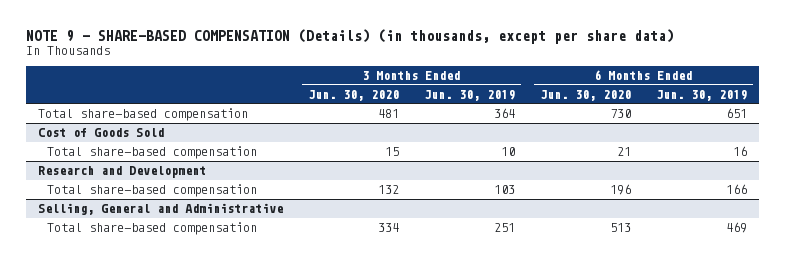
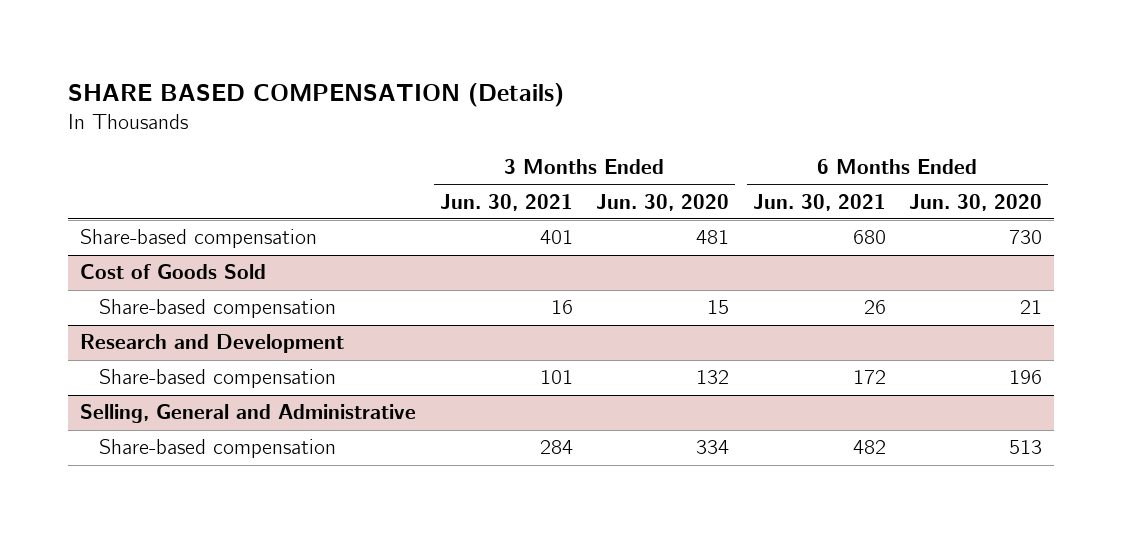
- NOTE 9 - SHARE-BASED COMPENSATION (Details) (in thousands, except per share data)
+ SHARE BASED COMPENSATION (Details)
- | 3 Months Ended Jun. 30, 2020 | 3 Months Ended Jun. 30, 2019 | 6 Months Ended Jun. 30, 2020 | 6 Months Ended Jun. 30, 2019
+ | 3 Months Ended Jun. 30, 2021 | 3 Months Ended Jun. 30, 2020 | 6 Months Ended Jun. 30, 2021 | 6 Months Ended Jun. 30, 2020
- Total share-based compensation | 481 | 364 | 730 | 651
+ Share-based compensation | 401 | 481 | 680 | 730
@ Cost of Goods Sold
- Total share-based compensation | 15 | 10 | 21 | 16
+ Share-based compensation | 16 | 15 | 26 | 21
@ Research and Development
- Total share-based compensation | 132 | 103 | 196 | 166
+ Share-based compensation | 101 | 132 | 172 | 196
@ Selling, General and Administrative
- Total share-based compensation | 334 | 251 | 513 | 469
+ Share-based compensation | 284 | 334 | 482 | 513

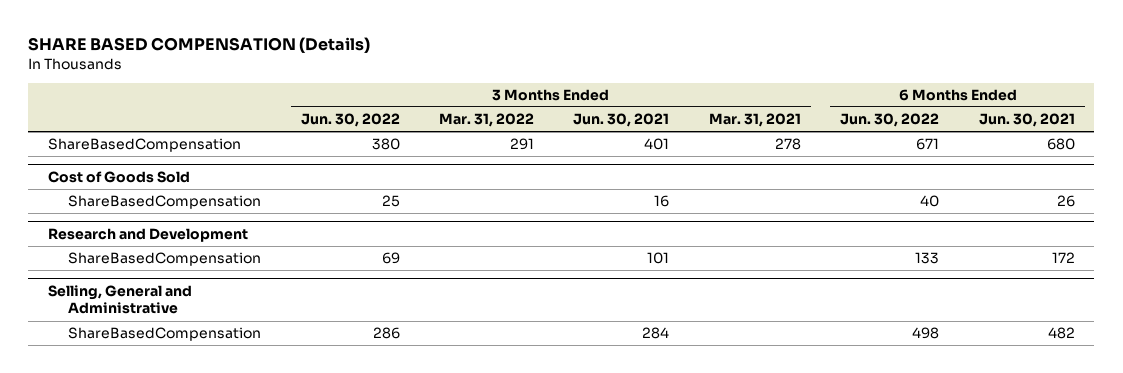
- | 3 Months Ended Jun. 30, 2021 | 3 Months Ended Jun. 30, 2020 | 6 Months Ended Jun. 30, 2021 | 6 Months Ended Jun. 30, 2020
+ | 3 Months Ended Jun. 30, 2022 | 3 Months Ended Mar. 31, 2022 | 3 Months Ended Jun. 30, 2021 | 3 Months Ended Mar. 31, 2021 | 6 Months Ended Jun. 30, 2022 | 6 Months Ended Jun. 30, 2021
- Share-based compensation | 401 | 481 | 680 | 730
+ ShareBasedCompensation | 380 | 291 | 401 | 278 | 671 | 680
@ Cost of Goods Sold
- Share-based compensation | 16 | 15 | 26 | 21
+ ShareBasedCompensation | 25 | | 16 | | 40 | 26
@ Research and Development
- Share-based compensation | 101 | 132 | 172 | 196
+ ShareBasedCompensation | 69 | | 101 | | 133 | 172
@ Selling, General and Administrative
- Share-based compensation | 284 | 334 | 482 | 513
+ ShareBasedCompensation | 286 | | 284 | | 498 | 482

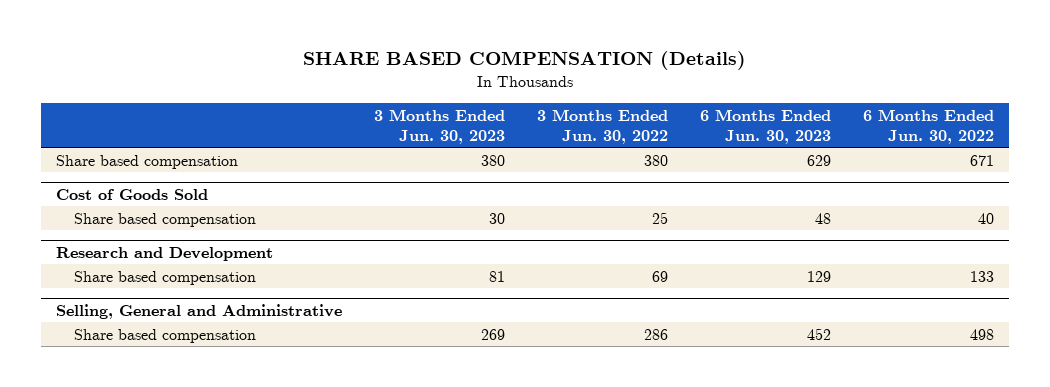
- | 3 Months Ended Jun. 30, 2022 | 3 Months Ended Mar. 31, 2022 | 3 Months Ended Jun. 30, 2021 | 3 Months Ended Mar. 31, 2021 | 6 Months Ended Jun. 30, 2022 | 6 Months Ended Jun. 30, 2021
+ | 3 Months Ended Jun. 30, 2023 | 3 Months Ended Jun. 30, 2022 | 6 Months Ended Jun. 30, 2023 | 6 Months Ended Jun. 30, 2022
- ShareBasedCompensation | 380 | 291 | 401 | 278 | 671 | 680
+ Share based compensation | 380 | 380 | 629 | 671
@ Cost of Goods Sold
- ShareBasedCompensation | 25 | | 16 | | 40 | 26
+ Share based compensation | 30 | 25 | 48 | 40
@ Research and Development
- ShareBasedCompensation | 69 | | 101 | | 133 | 172
+ Share based compensation | 81 | 69 | 129 | 133
@ Selling, General and Administrative
- ShareBasedCompensation | 286 | | 284 | | 498 | 482
+ Share based compensation | 269 | 286 | 452 | 498

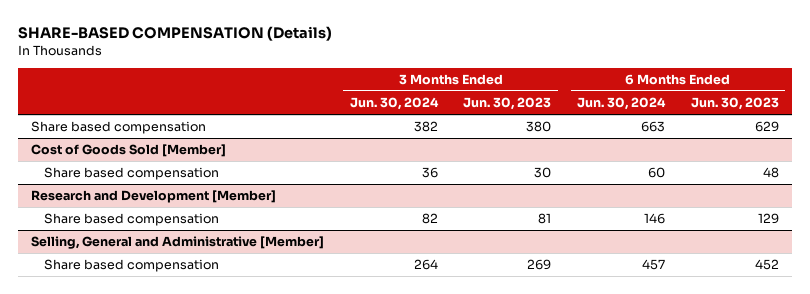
- SHARE BASED COMPENSATION (Details)
+ SHARE-BASED COMPENSATION (Details)
- | 3 Months Ended Jun. 30, 2023 | 3 Months Ended Jun. 30, 2022 | 6 Months Ended Jun. 30, 2023 | 6 Months Ended Jun. 30, 2022
+ | 3 Months Ended Jun. 30, 2024 | 3 Months Ended Jun. 30, 2023 | 6 Months Ended Jun. 30, 2024 | 6 Months Ended Jun. 30, 2023
- Cost of Goods Sold
+ Cost of Goods Sold [Member]
- Research and Development
+ Research and Development [Member]
- Selling, General and Administrative
+ Selling, General and Administrative [Member]

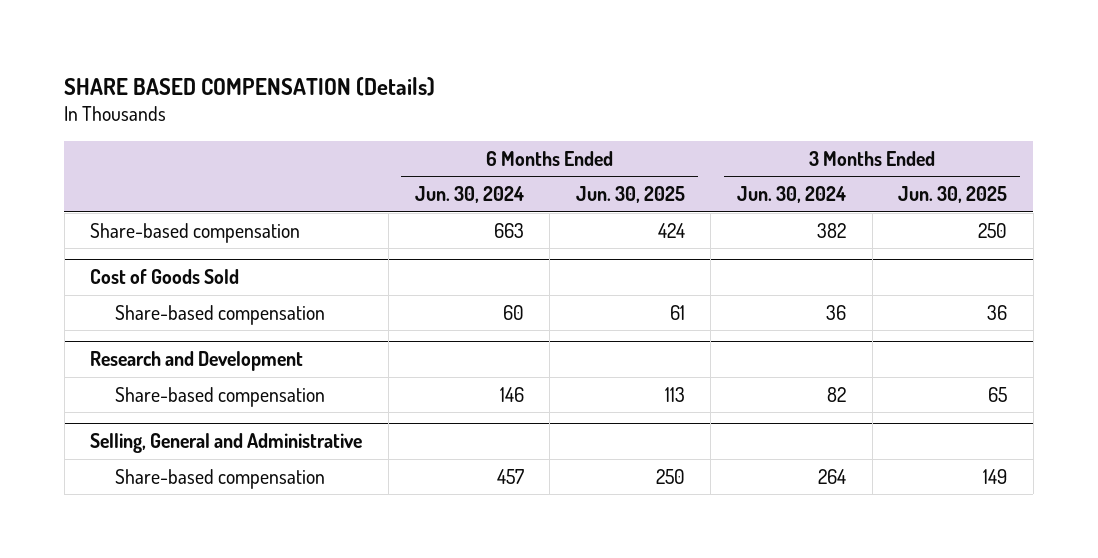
- SHARE-BASED COMPENSATION (Details)
+ SHARE BASED COMPENSATION (Details)
- | 3 Months Ended Jun. 30, 2024 | 3 Months Ended Jun. 30, 2023 | 6 Months Ended Jun. 30, 2024 | 6 Months Ended Jun. 30, 2023
+ | 6 Months Ended Jun. 30, 2024 | 6 Months Ended Jun. 30, 2025 | 3 Months Ended Jun. 30, 2024 | 3 Months Ended Jun. 30, 2025
- Share based compensation | 382 | 380 | 663 | 629
- Cost of Goods Sold [Member]
- Share based compensation | 36 | 30 | 60 | 48
- Research and Development [Member]
- Share based compensation | 82 | 81 | 146 | 129
- Selling, General and Administrative [Member]
- Share based compensation | 264 | 269 | 457 | 452
+ Share-based compensation | 663 | 424 | 382 | 250
+ Cost of Goods Sold
+ Share-based compensation | 60 | 61 | 36 | 36
+ Research and Development
+ Share-based compensation | 146 | 113 | 82 | 65
+ Selling, General and Administrative
+ Share-based compensation | 457 | 250 | 264 | 149

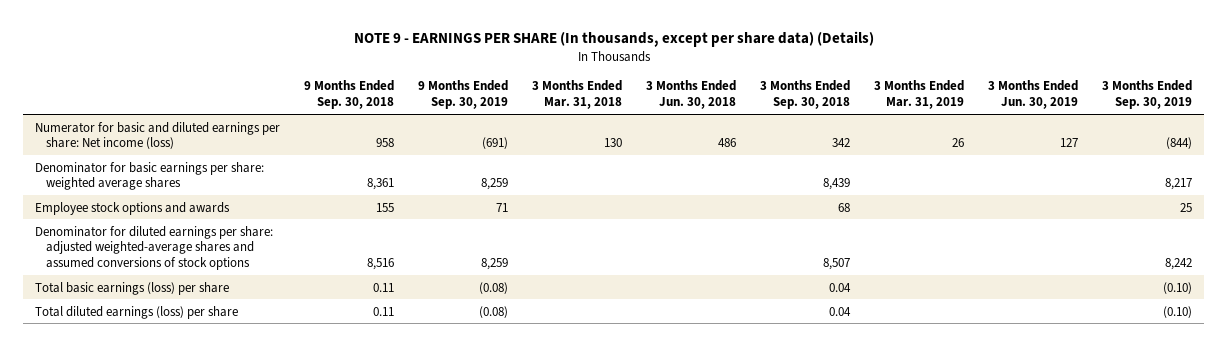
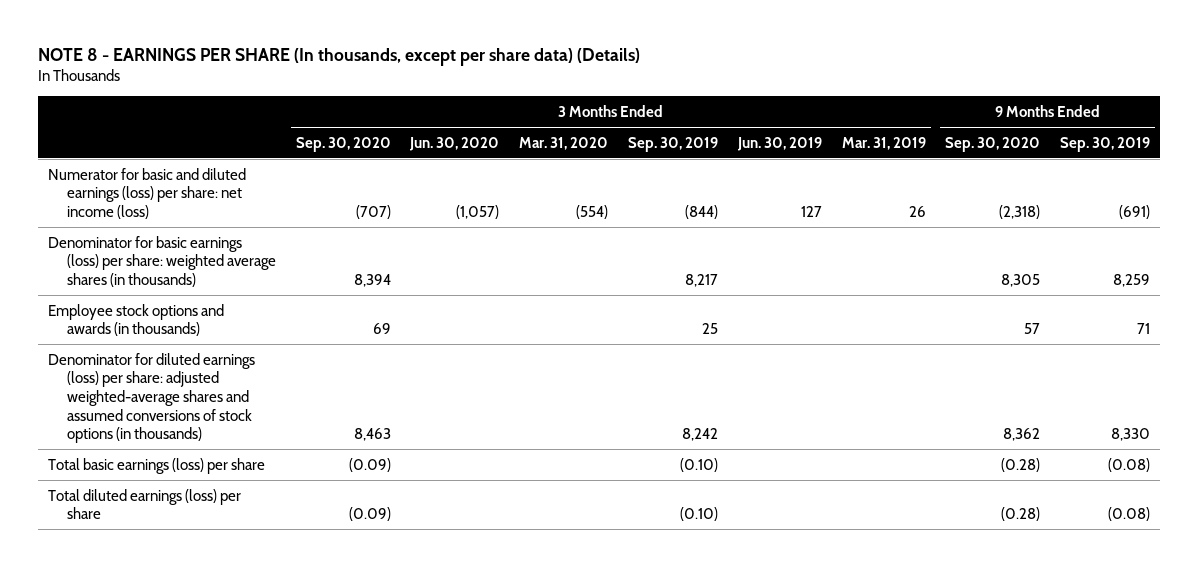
- NOTE 9 - EARNINGS PER SHARE (In thousands, except per share data) (Details)
+ NOTE 8 - EARNINGS PER SHARE (In thousands, except per share data) (Details)
- | 9 Months Ended Sep. 30, 2018 | 9 Months Ended Sep. 30, 2019 | 3 Months Ended Mar. 31, 2018 | 3 Months Ended Jun. 30, 2018 | 3 Months Ended Sep. 30, 2018 | 3 Months Ended Mar. 31, 2019 | 3 Months Ended Jun. 30, 2019 | 3 Months Ended Sep. 30, 2019
+ | 3 Months Ended Sep. 30, 2020 | 3 Months Ended Jun. 30, 2020 | 3 Months Ended Mar. 31, 2020 | 3 Months Ended Sep. 30, 2019 | 3 Months Ended Jun. 30, 2019 | 3 Months Ended Mar. 31, 2019 | 9 Months Ended Sep. 30, 2020 | 9 Months Ended Sep. 30, 2019
- Numerator for basic and diluted earnings per share: Net income (loss) | 958 | (691) | 130 | 486 | 342 | 26 | 127 | (844)
- Denominator for basic earnings per share: weighted average shares | 8,361 | 8,259 | | | 8,439 | | | 8,217
- Employee stock options and awards | 155 | 71 | | | 68 | | | 25
- Denominator for diluted earnings per share: adjusted weighted-average shares and assumed conversions of stock options | 8,516 | 8,259 | | | 8,507 | | | 8,242
+ Numerator for basic and diluted earnings (loss) per share: net income (loss) | (707) | (1,057) | (554) | (844) | 127 | 26 | (2,318) | (691)
+ Denominator for basic earnings (loss) per share: weighted average shares (in thousands) | 8,394 | | | 8,217 | | | 8,305 | 8,259
+ Employee stock options and awards (in thousands) | 69 | | | 25 | | | 57 | 71
+ Denominator for diluted earnings (loss) per share: adjusted weighted-average shares and assumed conversions of stock options (in thousands) | 8,463 | | | 8,242 | | | 8,362 | 8,330

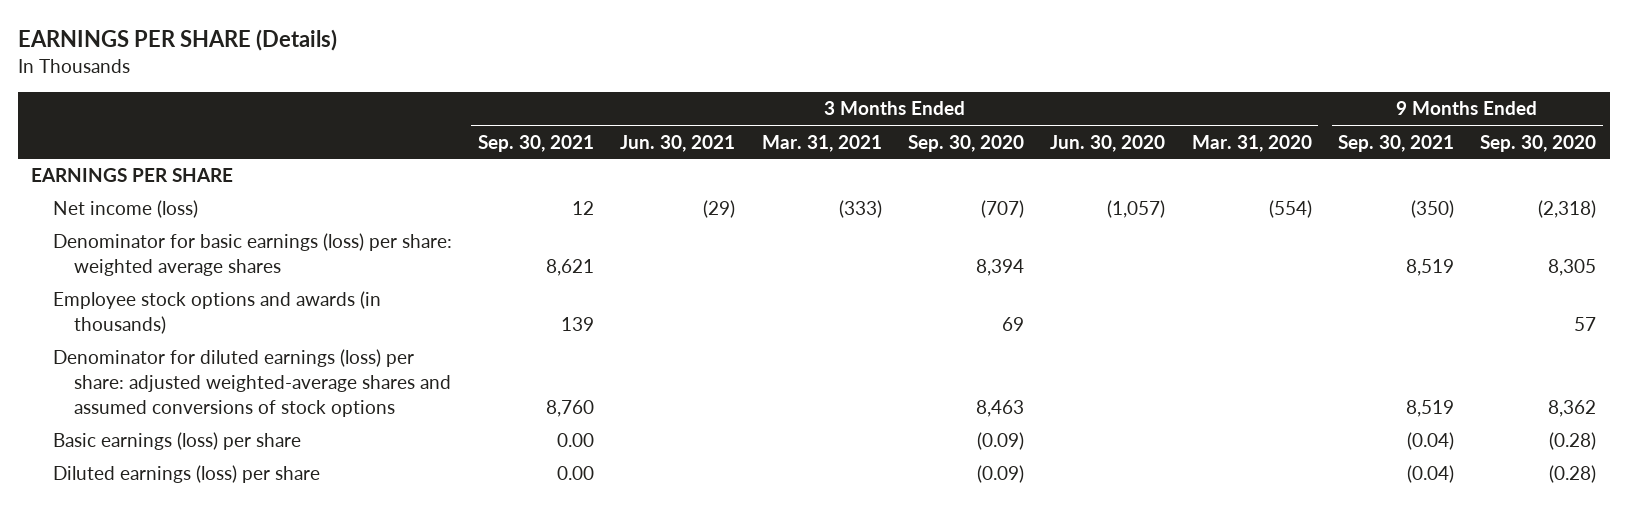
- NOTE 8 - EARNINGS PER SHARE (In thousands, except per share data) (Details)
+ EARNINGS PER SHARE (Details)
- | 3 Months Ended Sep. 30, 2020 | 3 Months Ended Jun. 30, 2020 | 3 Months Ended Mar. 31, 2020 | 3 Months Ended Sep. 30, 2019 | 3 Months Ended Jun. 30, 2019 | 3 Months Ended Mar. 31, 2019 | 9 Months Ended Sep. 30, 2020 | 9 Months Ended Sep. 30, 2019
+ | 3 Months Ended Sep. 30, 2021 | 3 Months Ended Jun. 30, 2021 | 3 Months Ended Mar. 31, 2021 | 3 Months Ended Sep. 30, 2020 | 3 Months Ended Jun. 30, 2020 | 3 Months Ended Mar. 31, 2020 | 9 Months Ended Sep. 30, 2021 | 9 Months Ended Sep. 30, 2020
- Numerator for basic and diluted earnings (loss) per share: net income (loss) | (707) | (1,057) | (554) | (844) | 127 | 26 | (2,318) | (691)
- Denominator for basic earnings (loss) per share: weighted average shares (in thousands) | 8,394 | | | 8,217 | | | 8,305 | 8,259
+ EARNINGS PER SHARE
+ Net income (loss) | 12 | (29) | (333) | (707) | (1,057) | (554) | (350) | (2,318)
+ Denominator for basic earnings (loss) per share: weighted average shares | 8,621 | | | 8,394 | | | 8,519 | 8,305
- Denominator for diluted earnings (loss) per share: adjusted weighted-average shares and assumed conversions of stock options (in thousands) | 8,463 | | | 8,242 | | | 8,362 | 8,330
- Total basic earnings (loss) per share | (0.09) | | | (0.10) | | | (0.28) | (0.08)
- Total diluted earnings (loss) per share | (0.09) | | | (0.10) | | | (0.28) | (0.08)
+ Denominator for diluted earnings (loss) per share: adjusted weighted-average shares and assumed conversions of stock options | 8,760 | | | 8,463 | | | 8,519 | 8,362
+ Basic earnings (loss) per share | 0.00 | | | (0.09) | | | (0.04) | (0.28)
+ Diluted earnings (loss) per share | 0.00 | | | (0.09) | | | (0.04) | (0.28)

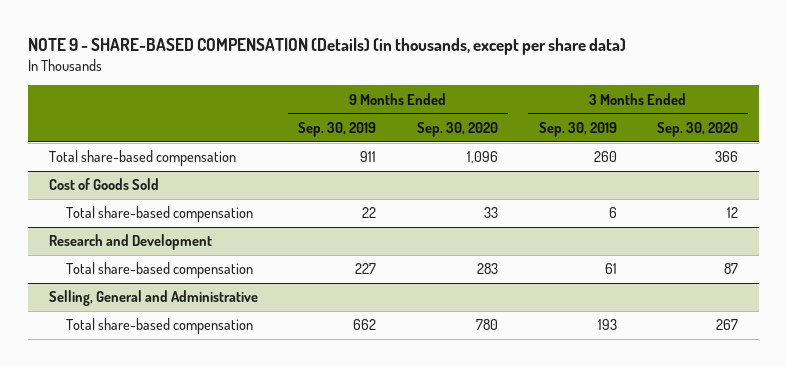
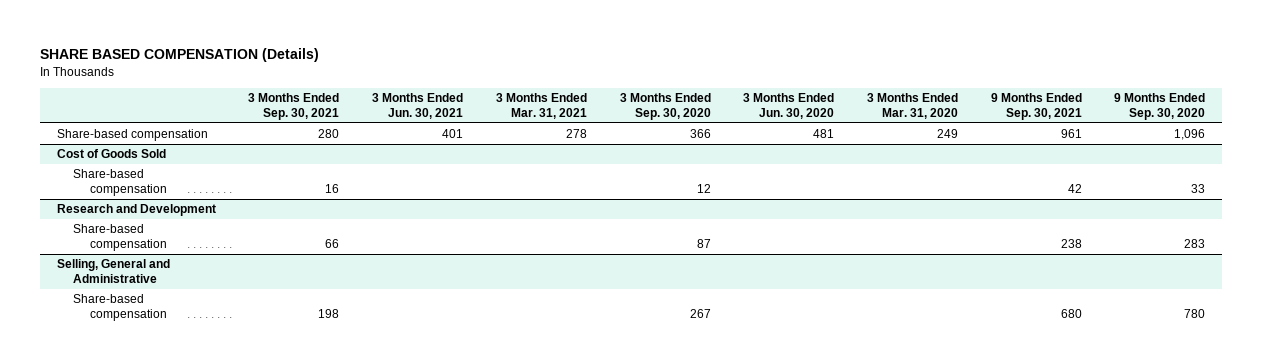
- NOTE 9 - SHARE-BASED COMPENSATION (Details) (in thousands, except per share data)
+ SHARE BASED COMPENSATION (Details)
- | 9 Months Ended Sep. 30, 2019 | 9 Months Ended Sep. 30, 2020 | 3 Months Ended Sep. 30, 2019 | 3 Months Ended Sep. 30, 2020
+ | 3 Months Ended Sep. 30, 2021 | 3 Months Ended Jun. 30, 2021 | 3 Months Ended Mar. 31, 2021 | 3 Months Ended Sep. 30, 2020 | 3 Months Ended Jun. 30, 2020 | 3 Months Ended Mar. 31, 2020 | 9 Months Ended Sep. 30, 2021 | 9 Months Ended Sep. 30, 2020
- Total share-based compensation | 911 | 1,096 | 260 | 366
+ Share-based compensation | 280 | 401 | 278 | 366 | 481 | 249 | 961 | 1,096
@ Cost of Goods Sold
- Total share-based compensation | 22 | 33 | 6 | 12
+ Share-based compensation | 16 | | | 12 | | | 42 | 33
@ Research and Development
- Total share-based compensation | 227 | 283 | 61 | 87
+ Share-based compensation | 66 | | | 87 | | | 238 | 283
@ Selling, General and Administrative
- Total share-based compensation | 662 | 780 | 193 | 267
+ Share-based compensation | 198 | | | 267 | | | 680 | 780

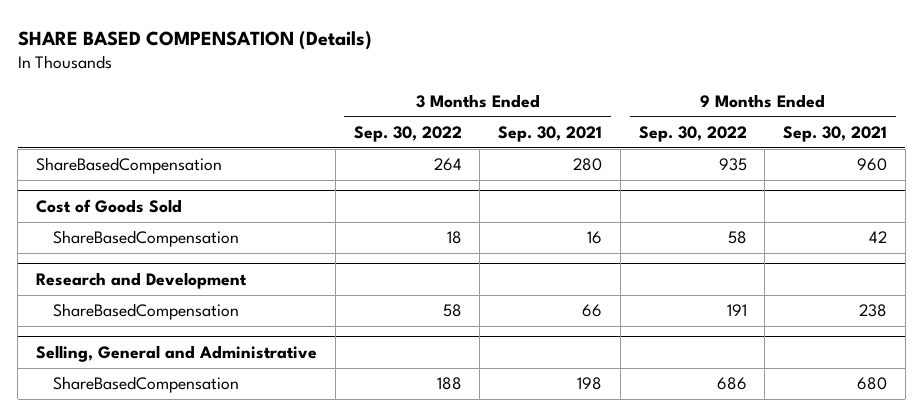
- | 3 Months Ended Sep. 30, 2021 | 3 Months Ended Jun. 30, 2021 | 3 Months Ended Mar. 31, 2021 | 3 Months Ended Sep. 30, 2020 | 3 Months Ended Jun. 30, 2020 | 3 Months Ended Mar. 31, 2020 | 9 Months Ended Sep. 30, 2021 | 9 Months Ended Sep. 30, 2020
+ | 3 Months Ended Sep. 30, 2022 | 3 Months Ended Sep. 30, 2021 | 9 Months Ended Sep. 30, 2022 | 9 Months Ended Sep. 30, 2021
- Share-based compensation | 280 | 401 | 278 | 366 | 481 | 249 | 961 | 1,096
+ ShareBasedCompensation | 264 | 280 | 935 | 960
@ Cost of Goods Sold
- Share-based compensation | 16 | | | 12 | | | 42 | 33
+ ShareBasedCompensation | 18 | 16 | 58 | 42
@ Research and Development
- Share-based compensation | 66 | | | 87 | | | 238 | 283
+ ShareBasedCompensation | 58 | 66 | 191 | 238
@ Selling, General and Administrative
- Share-based compensation | 198 | | | 267 | | | 680 | 780
+ ShareBasedCompensation | 188 | 198 | 686 | 680

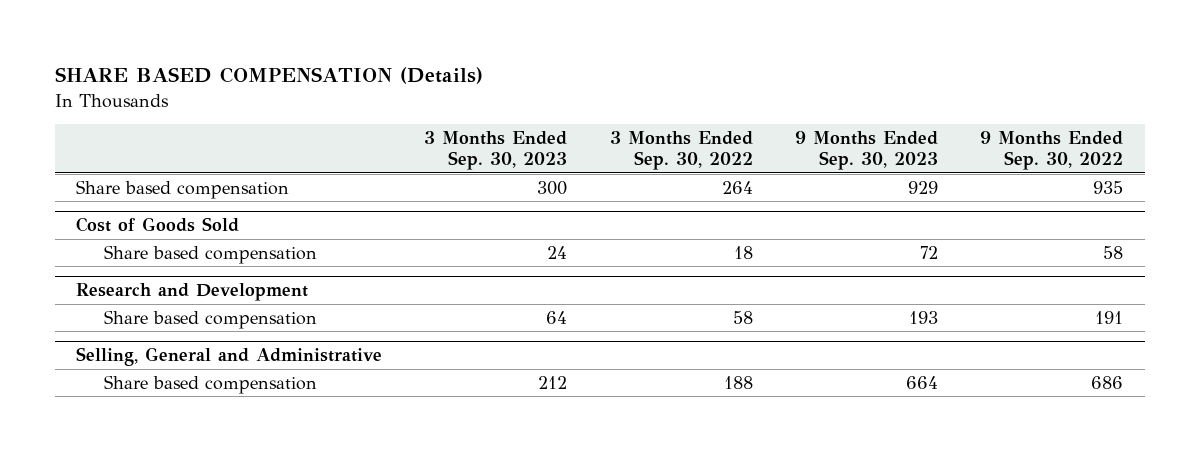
- | 3 Months Ended Sep. 30, 2022 | 3 Months Ended Sep. 30, 2021 | 9 Months Ended Sep. 30, 2022 | 9 Months Ended Sep. 30, 2021
+ | 3 Months Ended Sep. 30, 2023 | 3 Months Ended Sep. 30, 2022 | 9 Months Ended Sep. 30, 2023 | 9 Months Ended Sep. 30, 2022
- ShareBasedCompensation | 264 | 280 | 935 | 960
+ Share based compensation | 300 | 264 | 929 | 935
@ Cost of Goods Sold
- ShareBasedCompensation | 18 | 16 | 58 | 42
+ Share based compensation | 24 | 18 | 72 | 58
@ Research and Development
- ShareBasedCompensation | 58 | 66 | 191 | 238
+ Share based compensation | 64 | 58 | 193 | 191
@ Selling, General and Administrative
- ShareBasedCompensation | 188 | 198 | 686 | 680
+ Share based compensation | 212 | 188 | 664 | 686

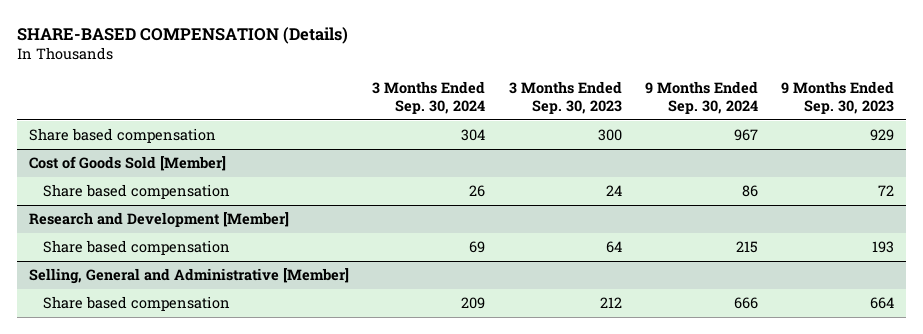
- SHARE BASED COMPENSATION (Details)
+ SHARE-BASED COMPENSATION (Details)
- | 3 Months Ended Sep. 30, 2023 | 3 Months Ended Sep. 30, 2022 | 9 Months Ended Sep. 30, 2023 | 9 Months Ended Sep. 30, 2022
+ | 3 Months Ended Sep. 30, 2024 | 3 Months Ended Sep. 30, 2023 | 9 Months Ended Sep. 30, 2024 | 9 Months Ended Sep. 30, 2023
- Cost of Goods Sold
+ Cost of Goods Sold [Member]
- Research and Development
+ Research and Development [Member]
- Selling, General and Administrative
+ Selling, General and Administrative [Member]

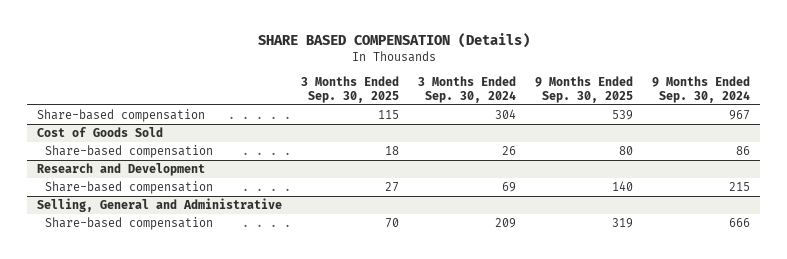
- SHARE-BASED COMPENSATION (Details)
+ SHARE BASED COMPENSATION (Details)
- | 3 Months Ended Sep. 30, 2024 | 3 Months Ended Sep. 30, 2023 | 9 Months Ended Sep. 30, 2024 | 9 Months Ended Sep. 30, 2023
+ | 3 Months Ended Sep. 30, 2025 | 3 Months Ended Sep. 30, 2024 | 9 Months Ended Sep. 30, 2025 | 9 Months Ended Sep. 30, 2024
- Share based compensation | 304 | 300 | 967 | 929
- Cost of Goods Sold [Member]
- Share based compensation | 26 | 24 | 86 | 72
- Research and Development [Member]
- Share based compensation | 69 | 64 | 215 | 193
- Selling, General and Administrative [Member]
- Share based compensation | 209 | 212 | 666 | 664
+ Share-based compensation | 115 | 304 | 539 | 967
+ Cost of Goods Sold
+ Share-based compensation | 18 | 26 | 80 | 86
+ Research and Development
+ Share-based compensation | 27 | 69 | 140 | 215
+ Selling, General and Administrative
+ Share-based compensation | 70 | 209 | 319 | 666

